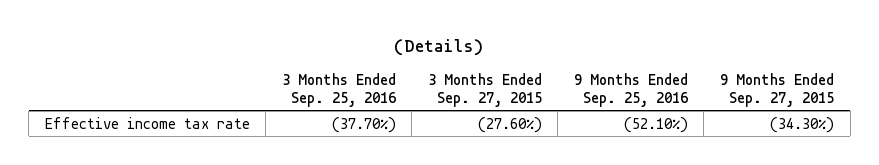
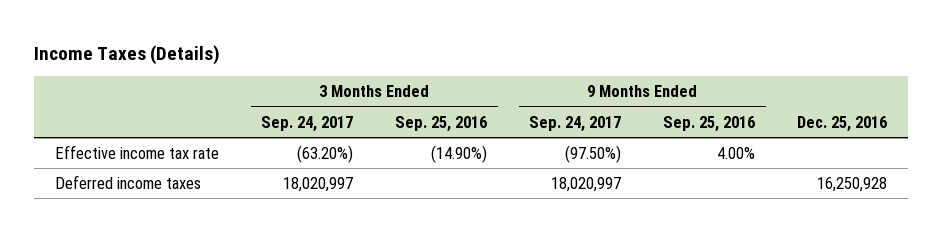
- (Details)
+ Income Taxes (Details)
- | 3 Months Ended Sep. 25, 2016 | 3 Months Ended Sep. 27, 2015 | 9 Months Ended Sep. 25, 2016 | 9 Months Ended Sep. 27, 2015
+ | 3 Months Ended Sep. 24, 2017 | 3 Months Ended Sep. 25, 2016 | 9 Months Ended Sep. 24, 2017 | 9 Months Ended Sep. 25, 2016 | Dec. 25, 2016
- Effective income tax rate | (37.70%) | (27.60%) | (52.10%) | (34.30%)
+ Effective income tax rate | (63.20%) | (14.90%) | (97.50%) | 4.00% |
+ Deferred income taxes | 18,020,997 | | 18,020,997 | | 16,250,928

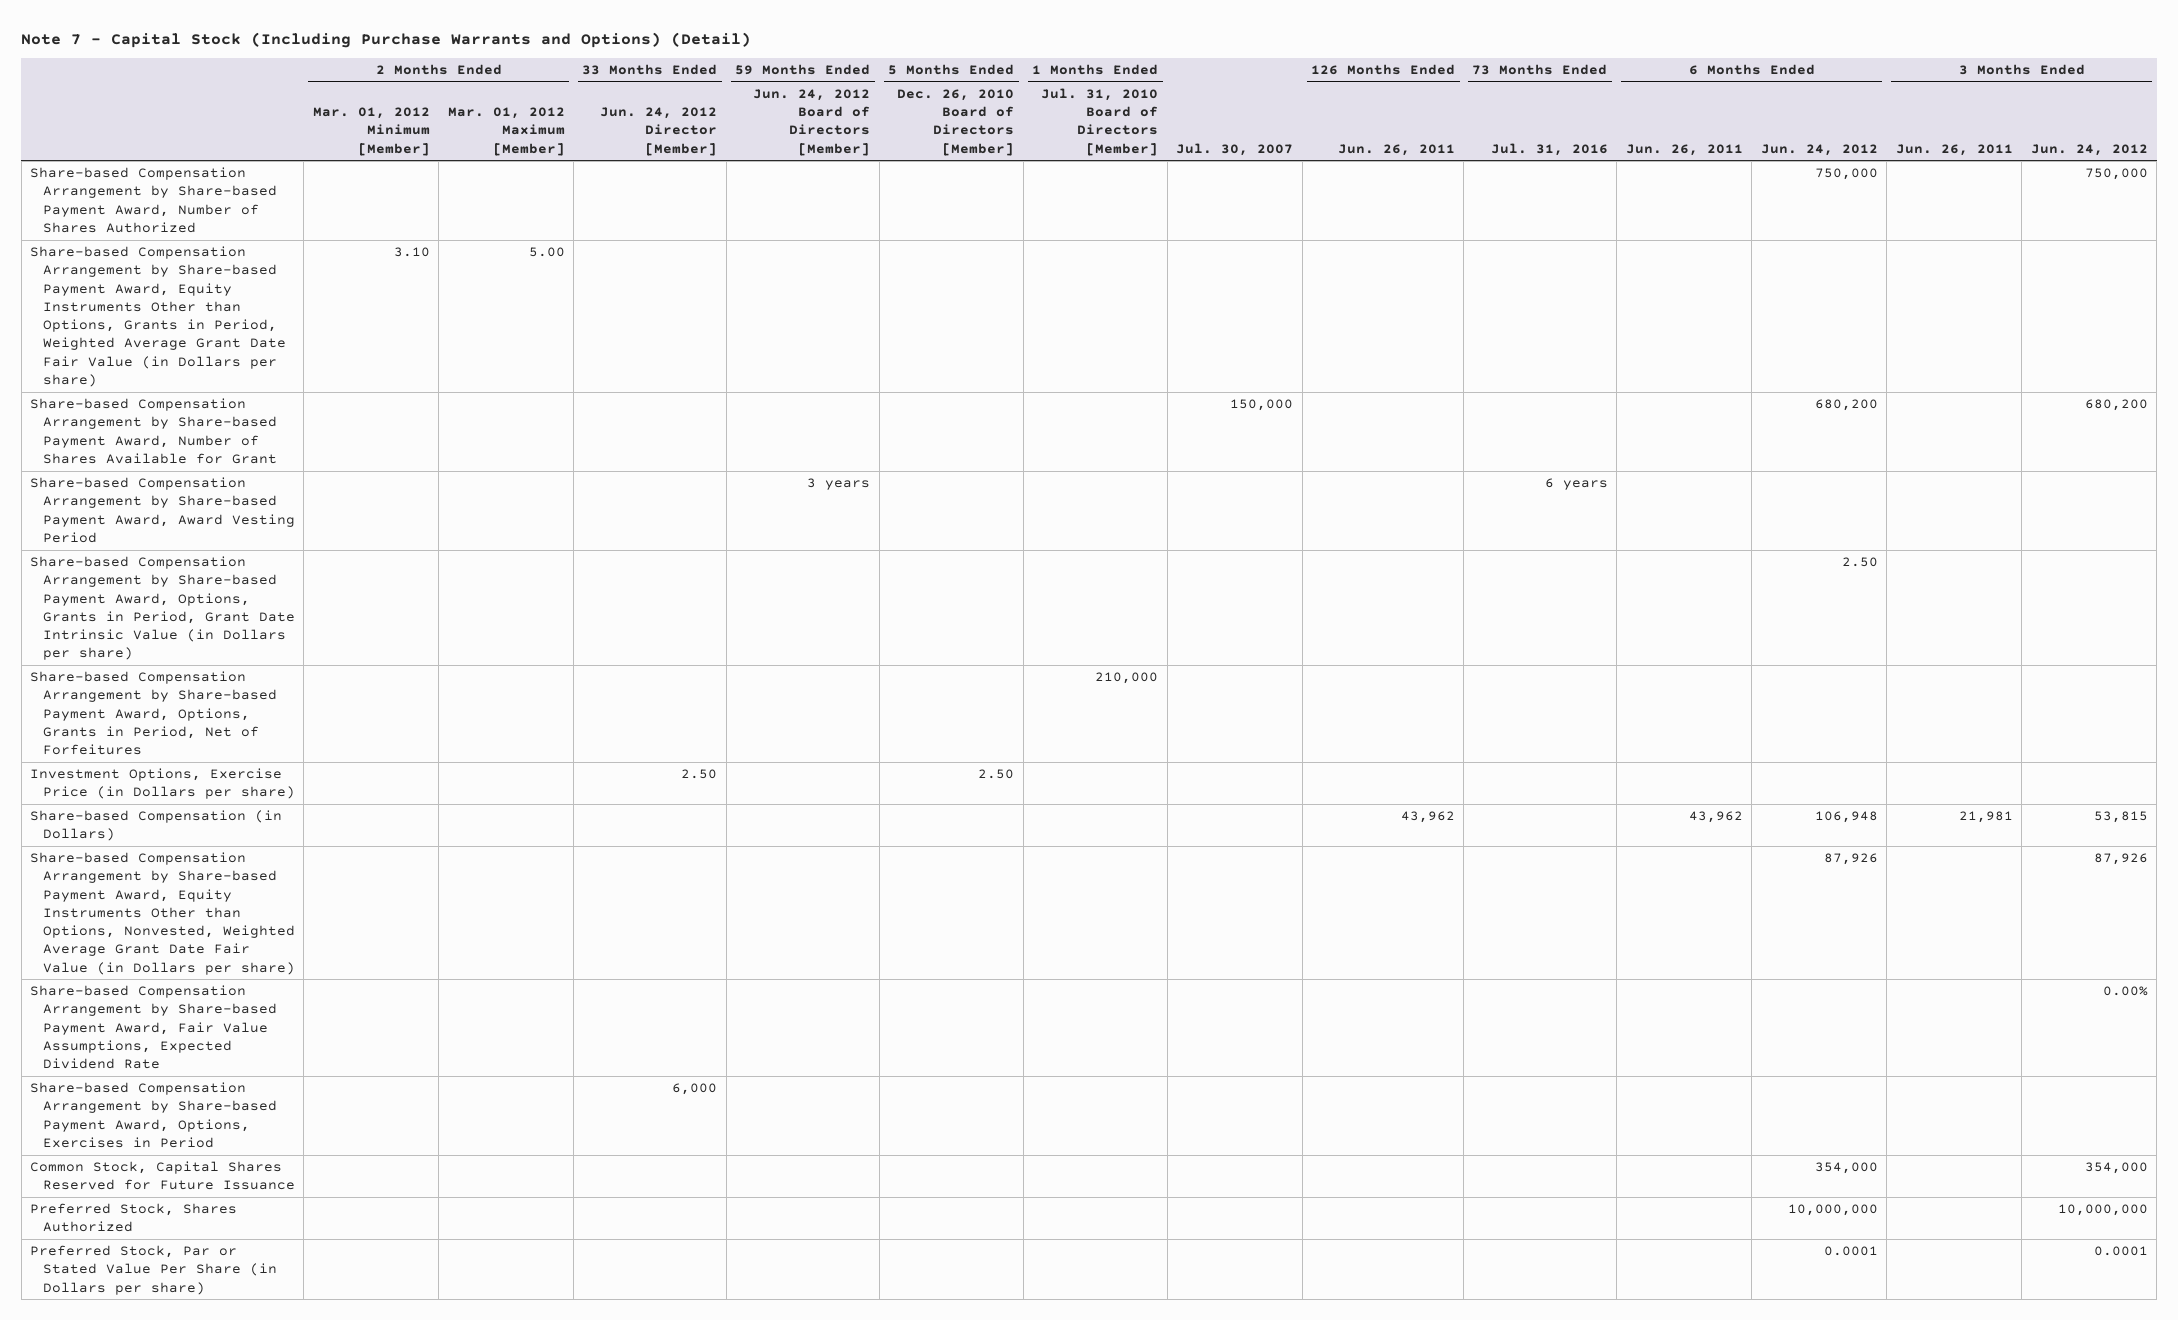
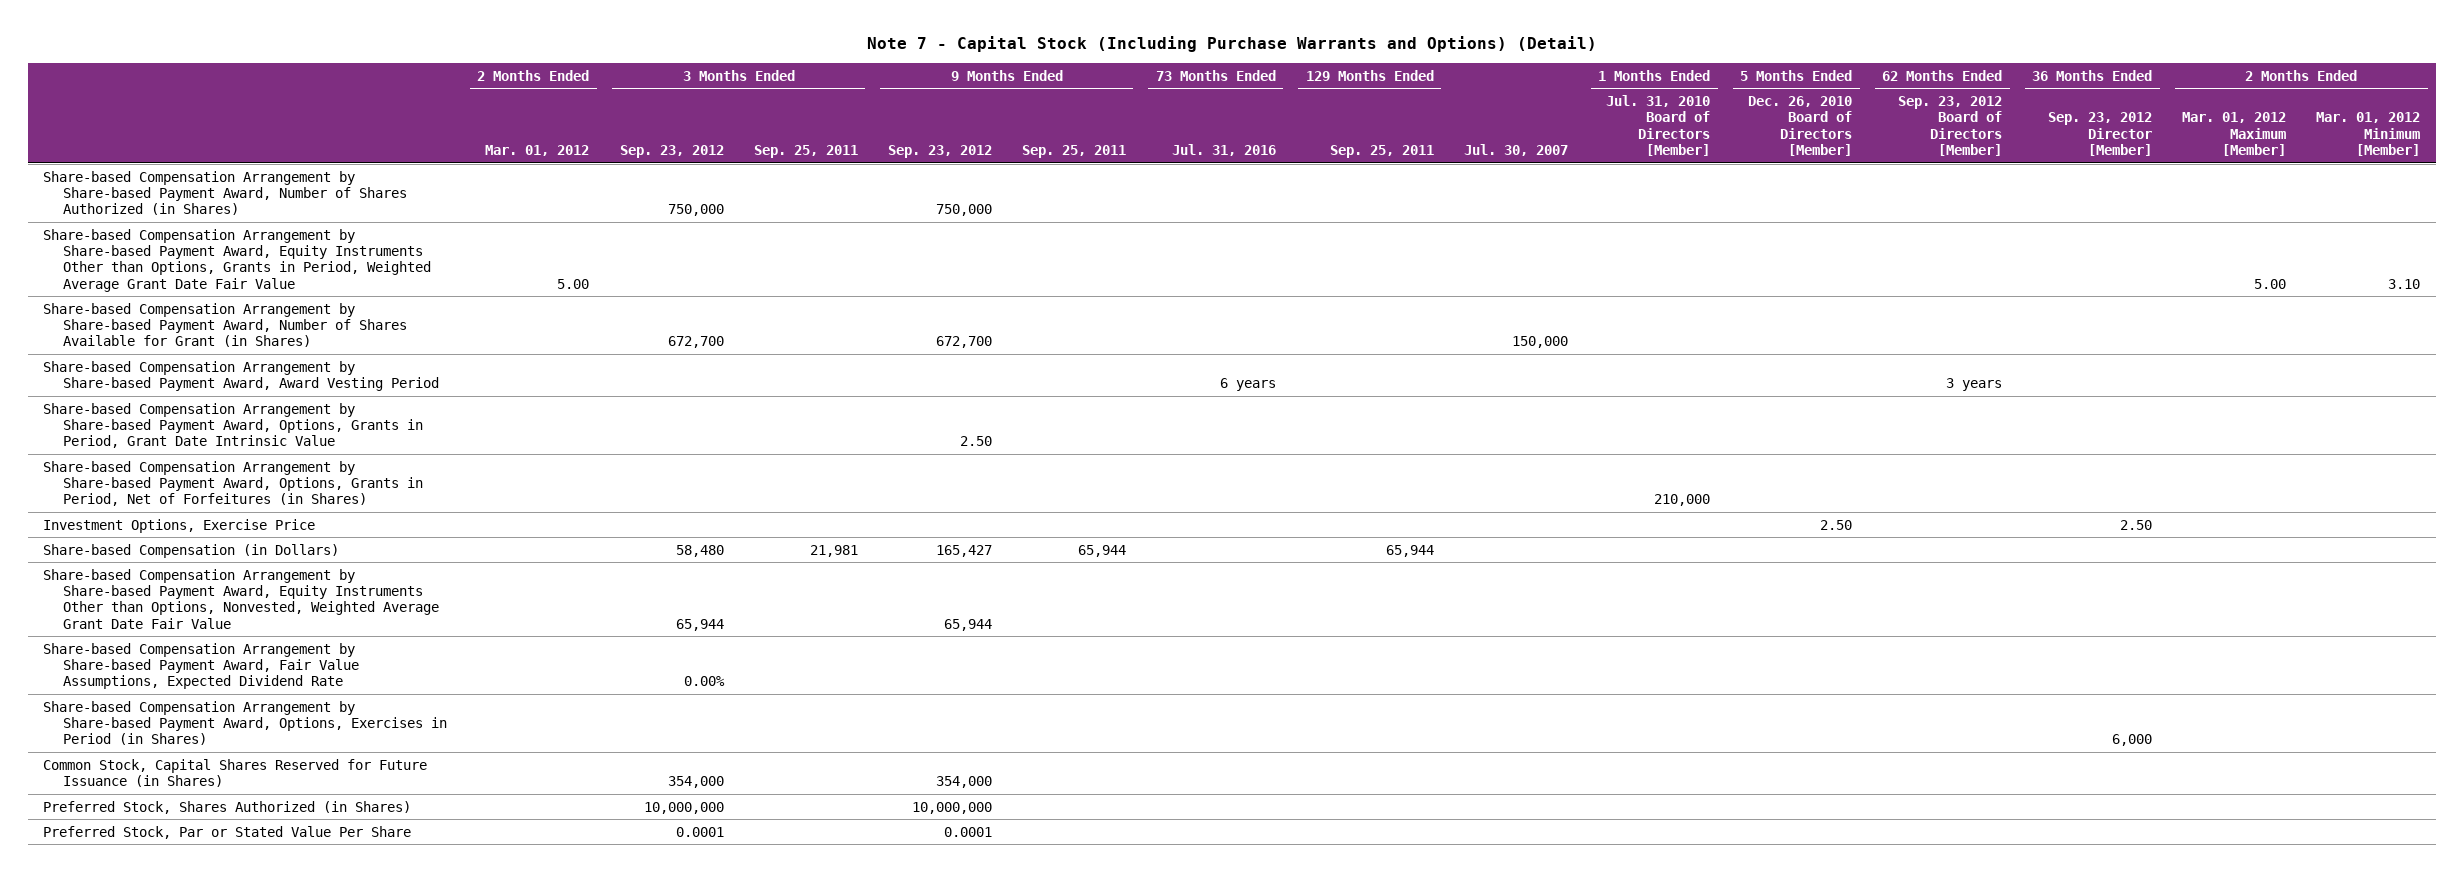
- | 2 Months Ended Mar. 01, 2012 Minimum [Member] | 2 Months Ended Mar. 01, 2012 Maximum [Member] | 33 Months Ended Jun. 24, 2012 Director [Member] | 59 Months Ended Jun. 24, 2012 Board of Directors [Member] | 5 Months Ended Dec. 26, 2010 Board of Directors [Member] | 1 Months Ended Jul. 31, 2010 Board of Directors [Member] | Jul. 30, 2007 | 126 Months Ended Jun. 26, 2011 | 73 Months Ended Jul. 31, 2016 | 6 Months Ended Jun. 26, 2011 | 6 Months Ended Jun. 24, 2012 | 3 Months Ended Jun. 26, 2011 | 3 Months Ended Jun. 24, 2012
+ | 2 Months Ended Mar. 01, 2012 | 3 Months Ended Sep. 23, 2012 | 3 Months Ended Sep. 25, 2011 | 9 Months Ended Sep. 23, 2012 | 9 Months Ended Sep. 25, 2011 | 73 Months Ended Jul. 31, 2016 | 129 Months Ended Sep. 25, 2011 | Jul. 30, 2007 | 1 Months Ended Jul. 31, 2010 Board of Directors [Member] | 5 Months Ended Dec. 26, 2010 Board of Directors [Member] | 62 Months Ended Sep. 23, 2012 Board of Directors [Member] | 36 Months Ended Sep. 23, 2012 Director [Member] | 2 Months Ended Mar. 01, 2012 Maximum [Member] | 2 Months Ended Mar. 01, 2012 Minimum [Member]
- Share-based Compensation Arrangement by Share-based Payment Award, Number of Shares Authorized | | | | | | | | | | | 750,000 | | 750,000
- Share-based Compensation Arrangement by Share-based Payment Award, Equity Instruments Other than Options, Grants in Period, Weighted Average Grant Date Fair Value (in Dollars per share) | 3.10 | 5.00 | | | | | | | | | | |
- Share-based Compensation Arrangement by Share-based Payment Award, Number of Shares Available for Grant | | | | | | | 150,000 | | | | 680,200 | | 680,200
+ Share-based Compensation Arrangement by Share-based Payment Award, Number of Shares Authorized (in Shares) | | 750,000 | | 750,000 | | | | | | | | | |
+ Share-based Compensation Arrangement by Share-based Payment Award, Equity Instruments Other than Options, Grants in Period, Weighted Average Grant Date Fair Value | 5.00 | | | | | | | | | | | | 5.00 | 3.10
+ Share-based Compensation Arrangement by Share-based Payment Award, Number of Shares Available for Grant (in Shares) | | 672,700 | | 672,700 | | | | 150,000 | | | | | |
- Share-based Compensation Arrangement by Share-based Payment Award, Options, Grants in Period, Grant Date Intrinsic Value (in Dollars per share) | | | | | | | | | | | 2.50 | |
- Share-based Compensation Arrangement by Share-based Payment Award, Options, Grants in Period, Net of Forfeitures | | | | | | 210,000 | | | | | | |
- Investment Options, Exercise Price (in Dollars per share) | | | 2.50 | | 2.50 | | | | | | | |
+ Share-based Compensation Arrangement by Share-based Payment Award, Options, Grants in Period, Grant Date Intrinsic Value | | | | 2.50 | | | | | | | | | |
+ Share-based Compensation Arrangement by Share-based Payment Award, Options, Grants in Period, Net of Forfeitures (in Shares) | | | | | | | | | 210,000 | | | | |
+ Investment Options, Exercise Price | | | | | | | | | | 2.50 | | 2.50 | |
- Share-based Compensation Arrangement by Share-based Payment Award, Equity Instruments Other than Options, Nonvested, Weighted Average Grant Date Fair Value (in Dollars per share) | | | | | | | | | | | 87,926 | | 87,926
+ Share-based Compensation Arrangement by Share-based Payment Award, Equity Instruments Other than Options, Nonvested, Weighted Average Grant Date Fair Value | | 65,944 | | 65,944 | | | | | | | | | |
- Share-based Compensation Arrangement by Share-based Payment Award, Options, Exercises in Period | | | 6,000 | | | | | | | | | |
- Common Stock, Capital Shares Reserved for Future Issuance | | | | | | | | | | | 354,000 | | 354,000
- Preferred Stock, Shares Authorized | | | | | | | | | | | 10,000,000 | | 10,000,000
- Preferred Stock, Par or Stated Value Per Share (in Dollars per share) | | | | | | | | | | | 0.0001 | | 0.0001
+ Share-based Compensation Arrangement by Share-based Payment Award, Options, Exercises in Period (in Shares) | | | | | | | | | | | | 6,000 | |
+ Common Stock, Capital Shares Reserved for Future Issuance (in Shares) | | 354,000 | | 354,000 | | | | | | | | | |
+ Preferred Stock, Shares Authorized (in Shares) | | 10,000,000 | | 10,000,000 | | | | | | | | | |
+ Preferred Stock, Par or Stated Value Per Share | | 0.0001 | | 0.0001 | | | | | | | | | |

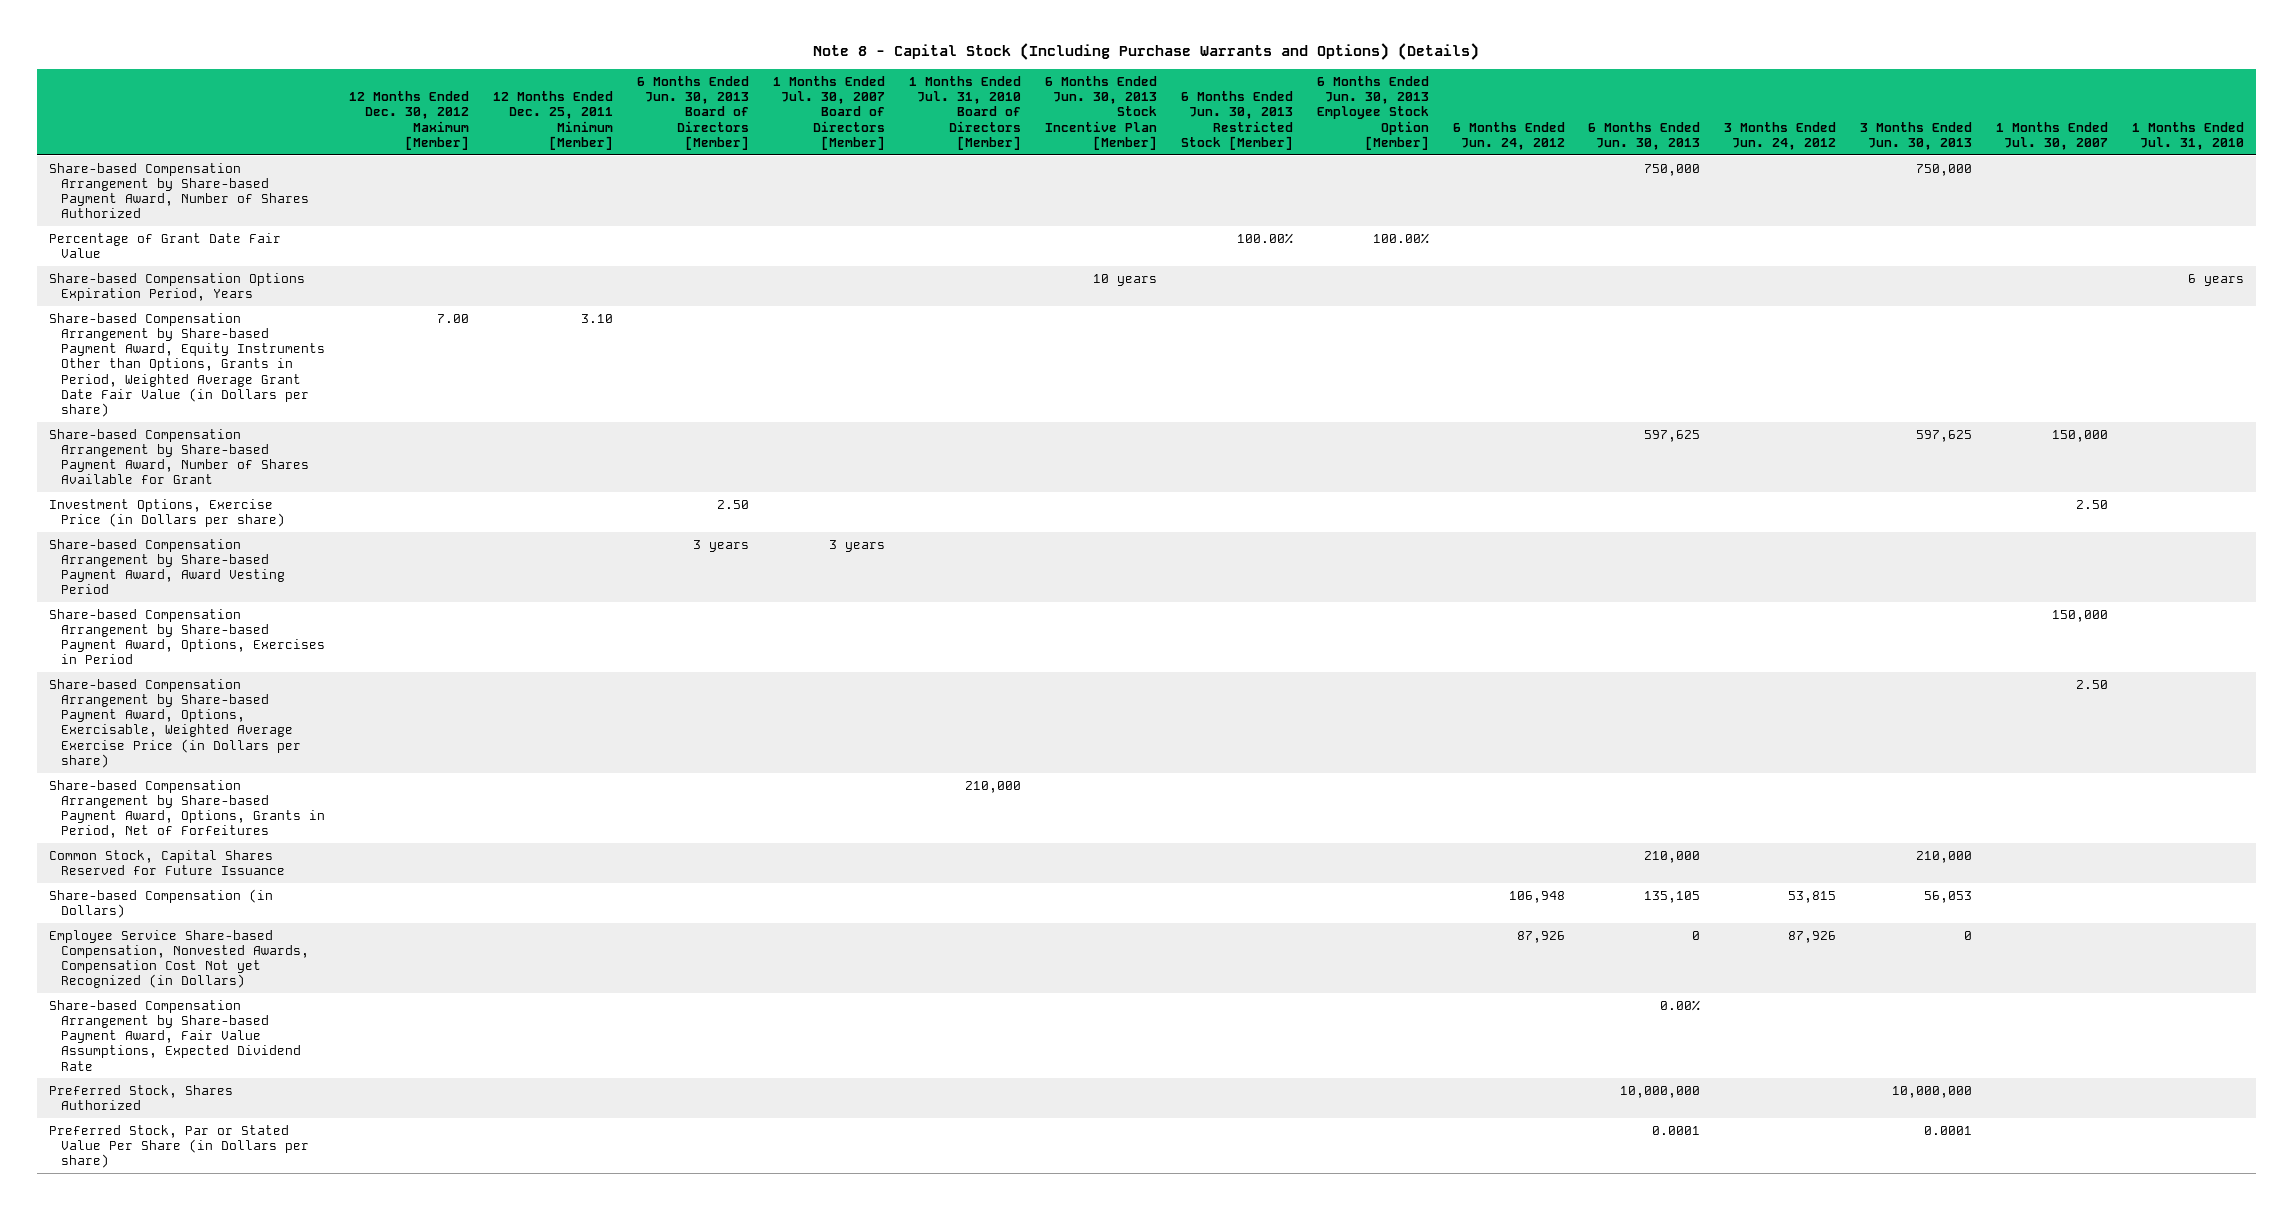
- Note 7 - Capital Stock (Including Purchase Warrants and Options) (Detail)
+ Note 8 - Capital Stock (Including Purchase Warrants and Options) (Details)
- | 2 Months Ended Mar. 01, 2012 | 3 Months Ended Sep. 23, 2012 | 3 Months Ended Sep. 25, 2011 | 9 Months Ended Sep. 23, 2012 | 9 Months Ended Sep. 25, 2011 | 73 Months Ended Jul. 31, 2016 | 129 Months Ended Sep. 25, 2011 | Jul. 30, 2007 | 1 Months Ended Jul. 31, 2010 Board of Directors [Member] | 5 Months Ended Dec. 26, 2010 Board of Directors [Member] | 62 Months Ended Sep. 23, 2012 Board of Directors [Member] | 36 Months Ended Sep. 23, 2012 Director [Member] | 2 Months Ended Mar. 01, 2012 Maximum [Member] | 2 Months Ended Mar. 01, 2012 Minimum [Member]
+ | 12 Months Ended Dec. 30, 2012 Maximum [Member] | 12 Months Ended Dec. 25, 2011 Minimum [Member] | 6 Months Ended Jun. 30, 2013 Board of Directors [Member] | 1 Months Ended Jul. 30, 2007 Board of Directors [Member] | 1 Months Ended Jul. 31, 2010 Board of Directors [Member] | 6 Months Ended Jun. 30, 2013 Stock Incentive Plan [Member] | 6 Months Ended Jun. 30, 2013 Restricted Stock [Member] | 6 Months Ended Jun. 30, 2013 Employee Stock Option [Member] | 6 Months Ended Jun. 24, 2012 | 6 Months Ended Jun. 30, 2013 | 3 Months Ended Jun. 24, 2012 | 3 Months Ended Jun. 30, 2013 | 1 Months Ended Jul. 30, 2007 | 1 Months Ended Jul. 31, 2010
- Share-based Compensation Arrangement by Share-based Payment Award, Number of Shares Authorized (in Shares) | | 750,000 | | 750,000 | | | | | | | | | |
- Share-based Compensation Arrangement by Share-based Payment Award, Equity Instruments Other than Options, Grants in Period, Weighted Average Grant Date Fair Value | 5.00 | | | | | | | | | | | | 5.00 | 3.10
- Share-based Compensation Arrangement by Share-based Payment Award, Number of Shares Available for Grant (in Shares) | | 672,700 | | 672,700 | | | | 150,000 | | | | | |
+ Share-based Compensation Arrangement by Share-based Payment Award, Number of Shares Authorized | | | | | | | | | | 750,000 | | 750,000 | |
+ Percentage of Grant Date Fair Value | | | | | | | 100.00% | 100.00% | | | | | |
+ Share-based Compensation Options Expiration Period, Years | | | | | | 10 years | | | | | | | | 6 years
+ Share-based Compensation Arrangement by Share-based Payment Award, Equity Instruments Other than Options, Grants in Period, Weighted Average Grant Date Fair Value (in Dollars per share) | 7.00 | 3.10 | | | | | | | | | | | |
+ Share-based Compensation Arrangement by Share-based Payment Award, Number of Shares Available for Grant | | | | | | | | | | 597,625 | | 597,625 | 150,000 |
+ Investment Options, Exercise Price (in Dollars per share) | | | 2.50 | | | | | | | | | | 2.50 |
- Share-based Compensation Arrangement by Share-based Payment Award, Options, Grants in Period, Grant Date Intrinsic Value | | | | 2.50 | | | | | | | | | |
- Share-based Compensation Arrangement by Share-based Payment Award, Options, Grants in Period, Net of Forfeitures (in Shares) | | | | | | | | | 210,000 | | | | |
- Investment Options, Exercise Price | | | | | | | | | | 2.50 | | 2.50 | |
+ Share-based Compensation Arrangement by Share-based Payment Award, Options, Exercises in Period | | | | | | | | | | | | | 150,000 |
+ Share-based Compensation Arrangement by Share-based Payment Award, Options, Exercisable, Weighted Average Exercise Price (in Dollars per share) | | | | | | | | | | | | | 2.50 |
+ Share-based Compensation Arrangement by Share-based Payment Award, Options, Grants in Period, Net of Forfeitures | | | | | 210,000 | | | | | | | | |
+ Common Stock, Capital Shares Reserved for Future Issuance | | | | | | | | | | 210,000 | | 210,000 | |
- Share-based Compensation Arrangement by Share-based Payment Award, Equity Instruments Other than Options, Nonvested, Weighted Average Grant Date Fair Value | | 65,944 | | 65,944 | | | | | | | | | |
+ Employee Service Share-based Compensation, Nonvested Awards, Compensation Cost Not yet Recognized (in Dollars) | | | | | | | | | 87,926 | 0 | 87,926 | 0 | |
- Share-based Compensation Arrangement by Share-based Payment Award, Options, Exercises in Period (in Shares) | | | | | | | | | | | | 6,000 | |
- Common Stock, Capital Shares Reserved for Future Issuance (in Shares) | | 354,000 | | 354,000 | | | | | | | | | |
- Preferred Stock, Shares Authorized (in Shares) | | 10,000,000 | | 10,000,000 | | | | | | | | | |
- Preferred Stock, Par or Stated Value Per Share | | 0.0001 | | 0.0001 | | | | | | | | | |
+ Preferred Stock, Shares Authorized | | | | | | | | | | 10,000,000 | | 10,000,000 | |
+ Preferred Stock, Par or Stated Value Per Share (in Dollars per share) | | | | | | | | | | 0.0001 | | 0.0001 | |

